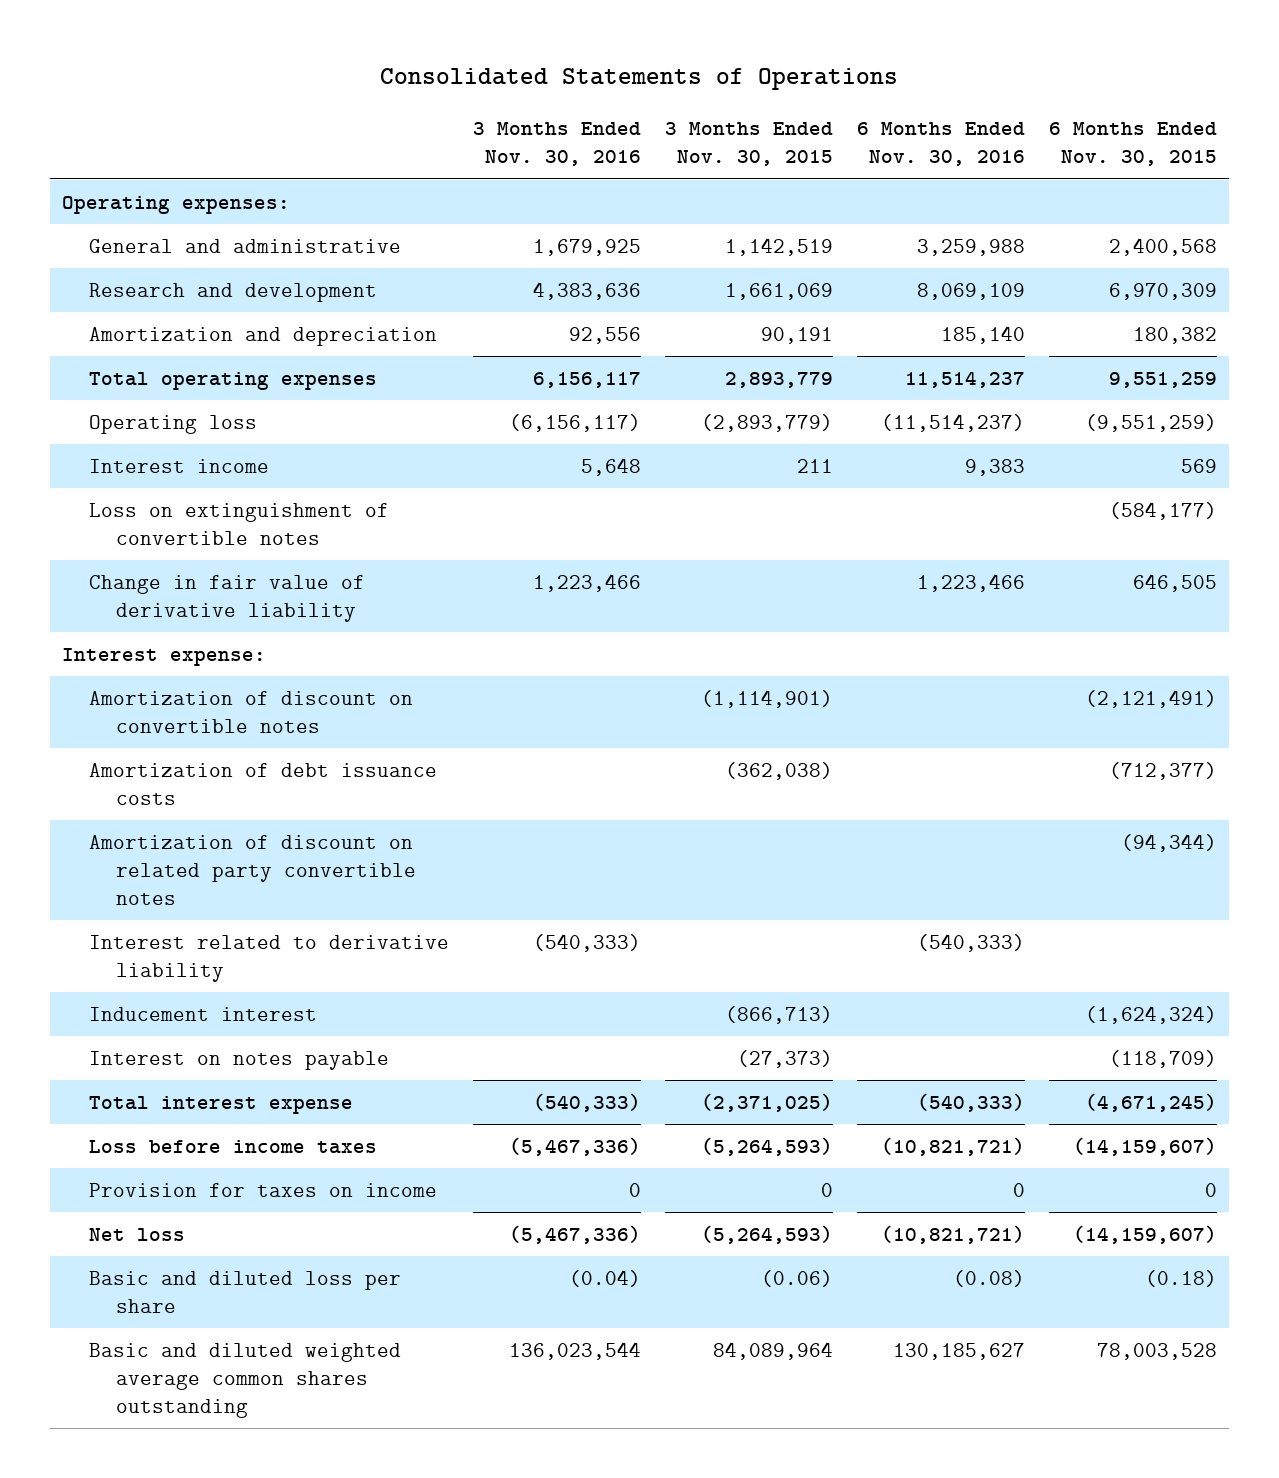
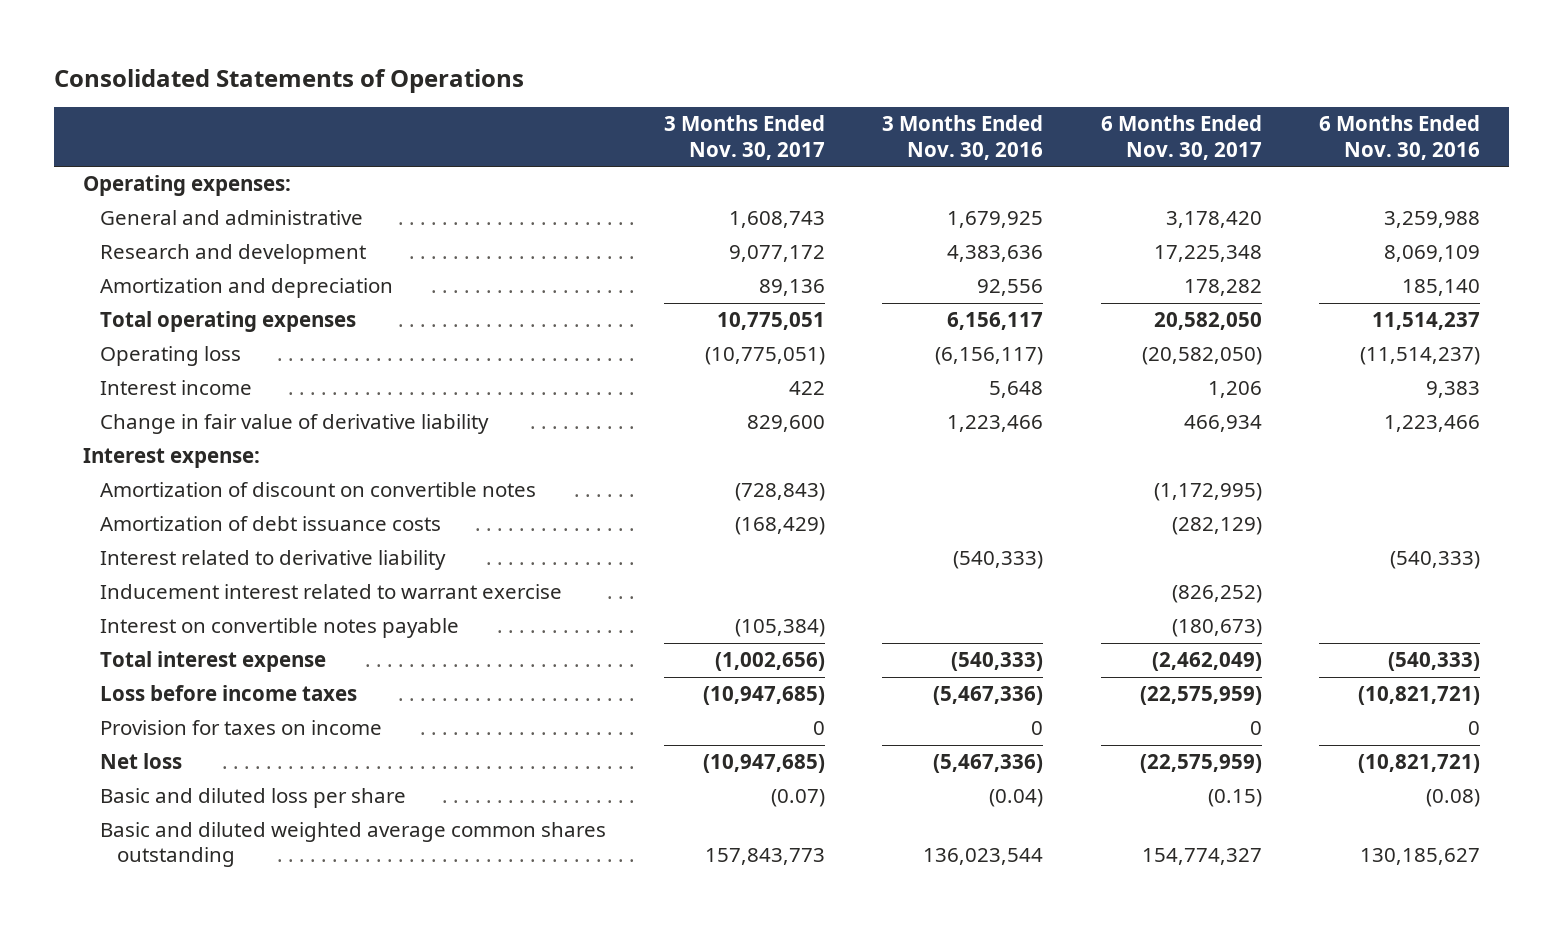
- | 3 Months Ended Nov. 30, 2016 | 3 Months Ended Nov. 30, 2015 | 6 Months Ended Nov. 30, 2016 | 6 Months Ended Nov. 30, 2015
+ | 3 Months Ended Nov. 30, 2017 | 3 Months Ended Nov. 30, 2016 | 6 Months Ended Nov. 30, 2017 | 6 Months Ended Nov. 30, 2016
- Loss on extinguishment of convertible notes | | | | (584,177)
- Amortization of discount on related party convertible notes | | | | (94,344)
- Inducement interest | | (866,713) | | (1,624,324)
- Interest on notes payable | | (27,373) | | (118,709)
+ Inducement interest related to warrant exercise | | | (826,252) |
+ Interest on convertible notes payable | (105,384) | | (180,673) |

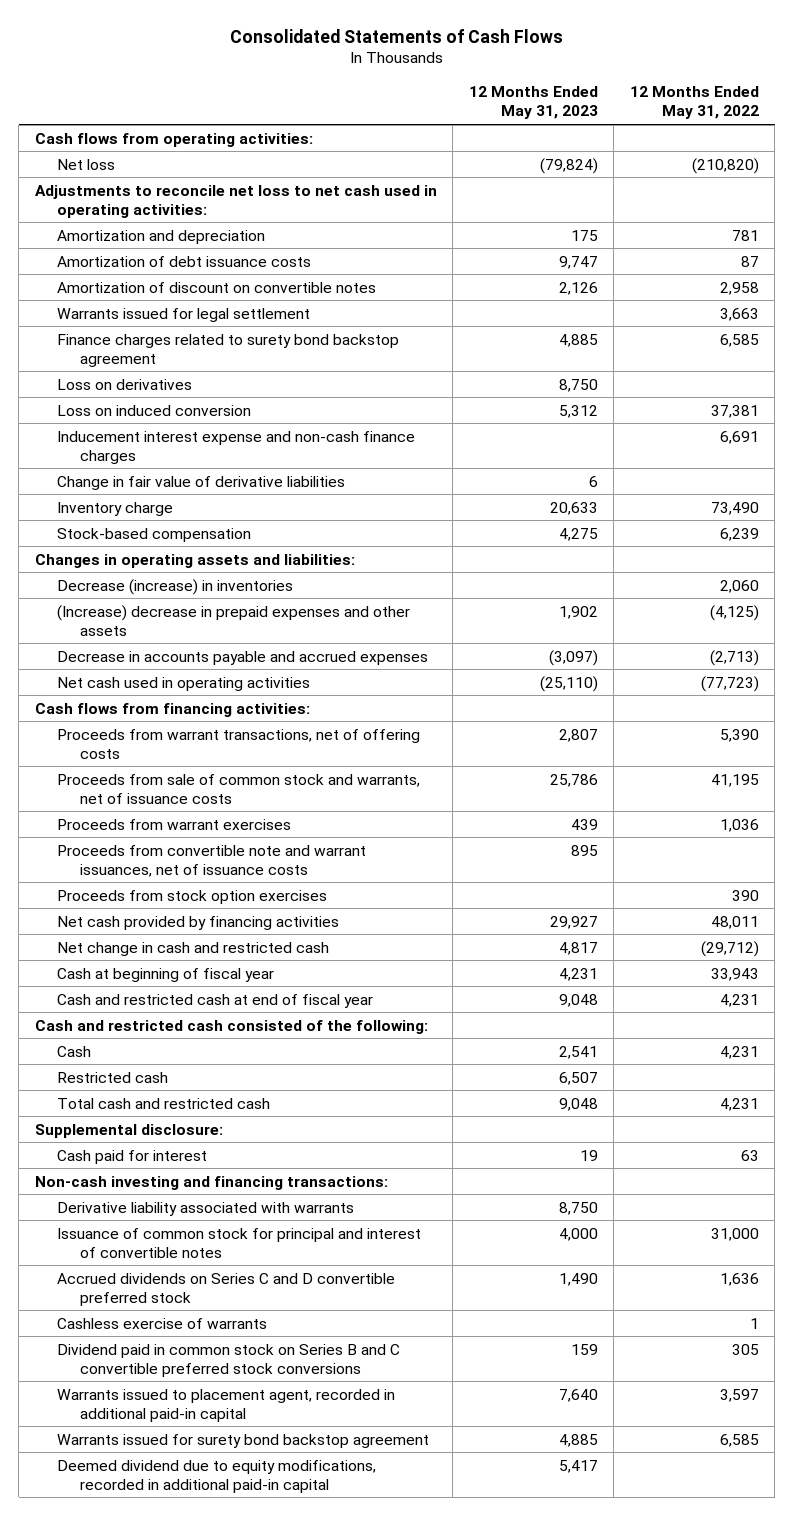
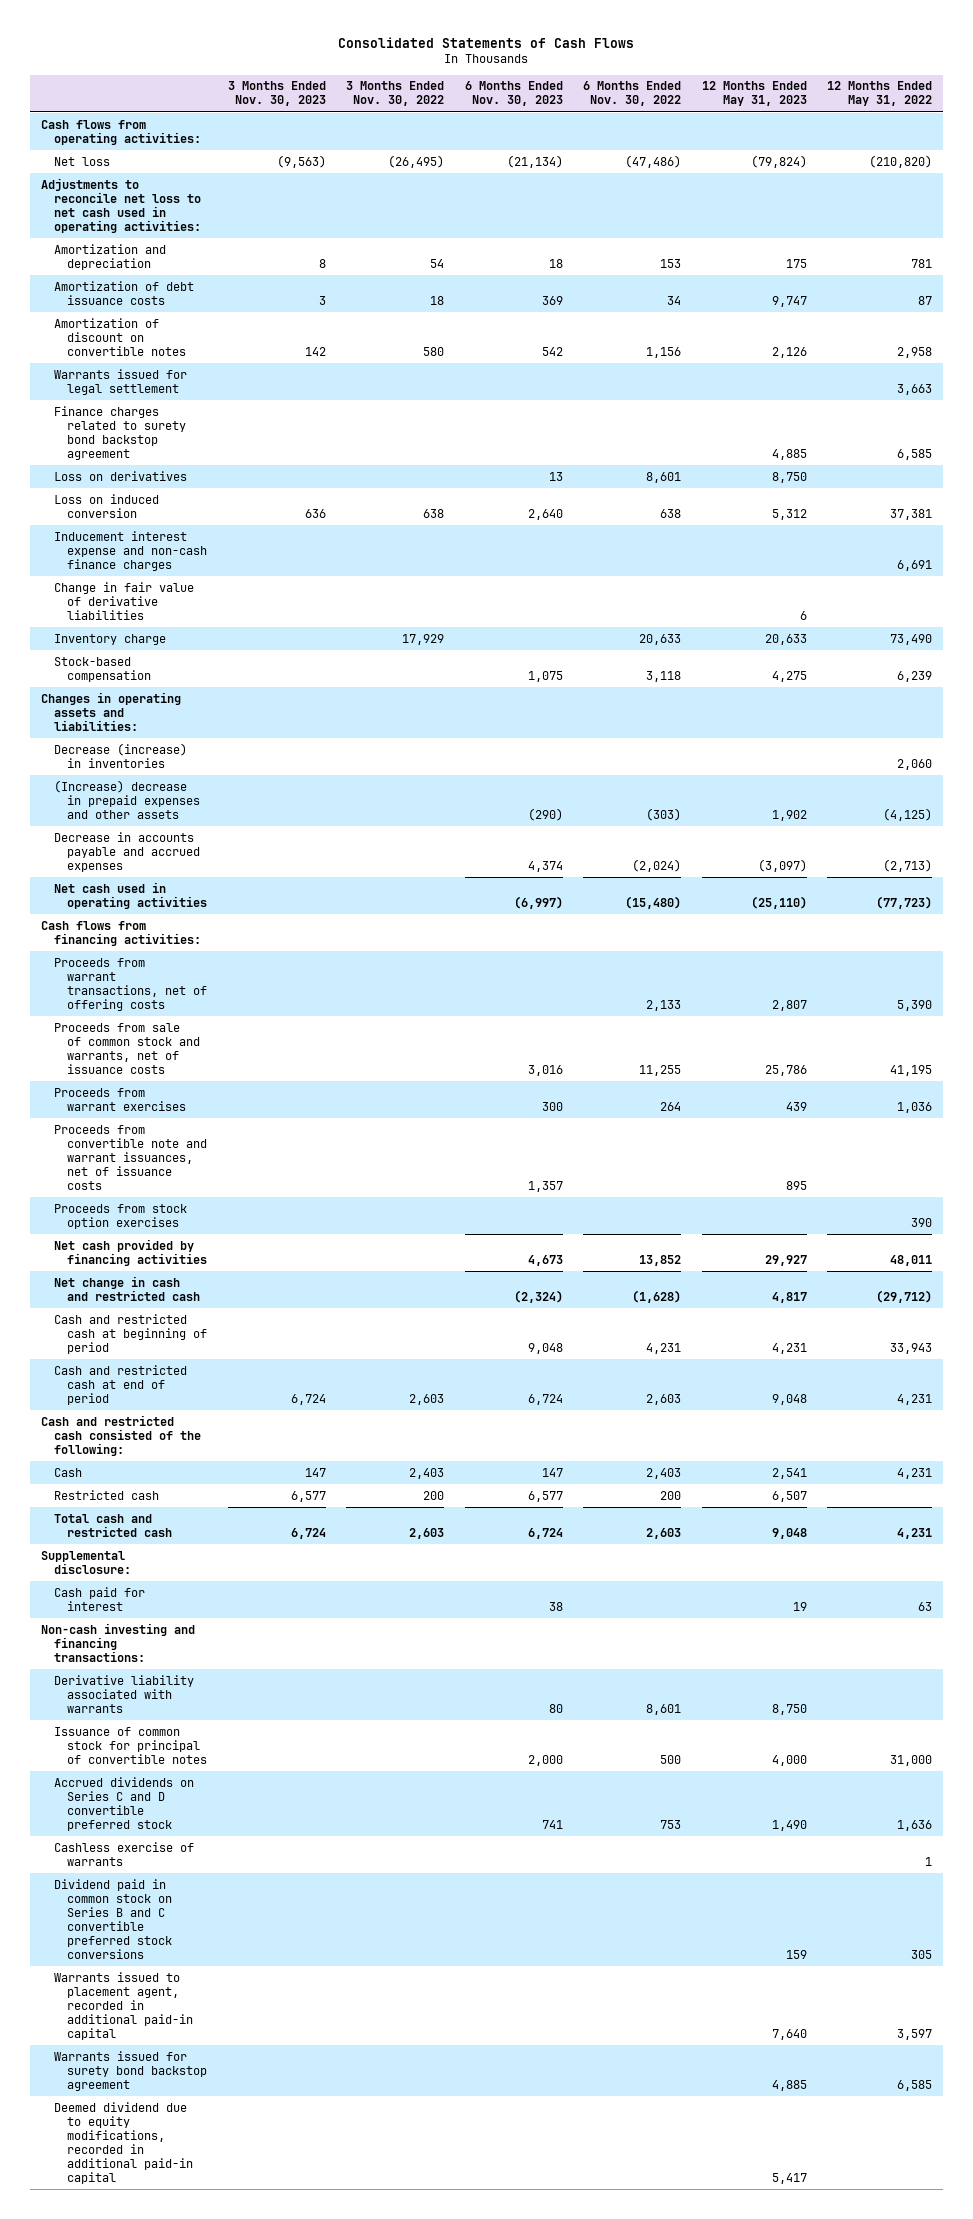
- | 12 Months Ended May 31, 2023 | 12 Months Ended May 31, 2022
+ | 3 Months Ended Nov. 30, 2023 | 3 Months Ended Nov. 30, 2022 | 6 Months Ended Nov. 30, 2023 | 6 Months Ended Nov. 30, 2022 | 12 Months Ended May 31, 2023 | 12 Months Ended May 31, 2022
- Cash at beginning of fiscal year | 4,231 | 33,943
- Cash and restricted cash at end of fiscal year | 9,048 | 4,231
+ Cash and restricted cash at beginning of period | | | 9,048 | 4,231 | 4,231 | 33,943
+ Cash and restricted cash at end of period | 6,724 | 2,603 | 6,724 | 2,603 | 9,048 | 4,231
- Issuance of common stock for principal and interest of convertible notes | 4,000 | 31,000
+ Issuance of common stock for principal of convertible notes | | | 2,000 | 500 | 4,000 | 31,000

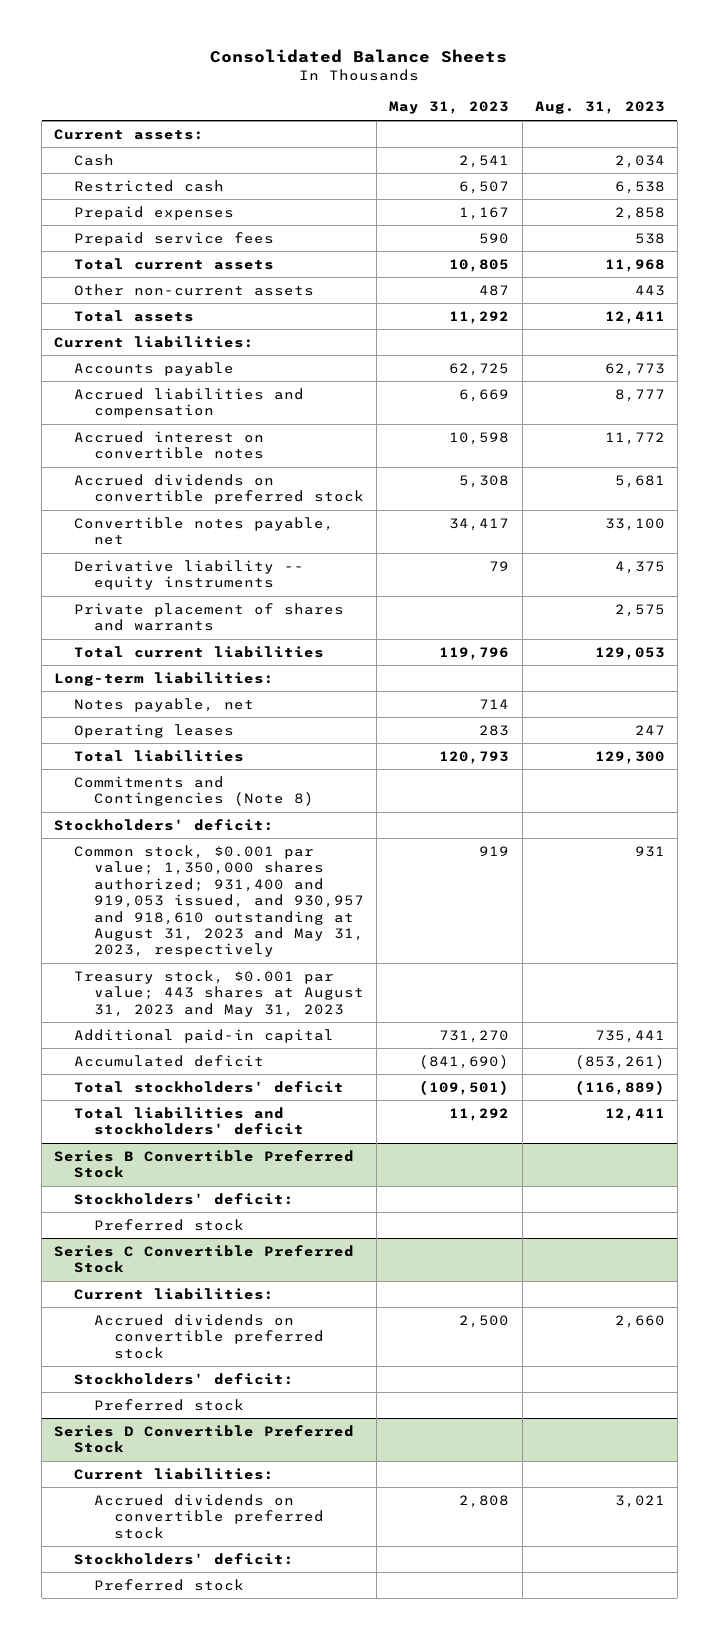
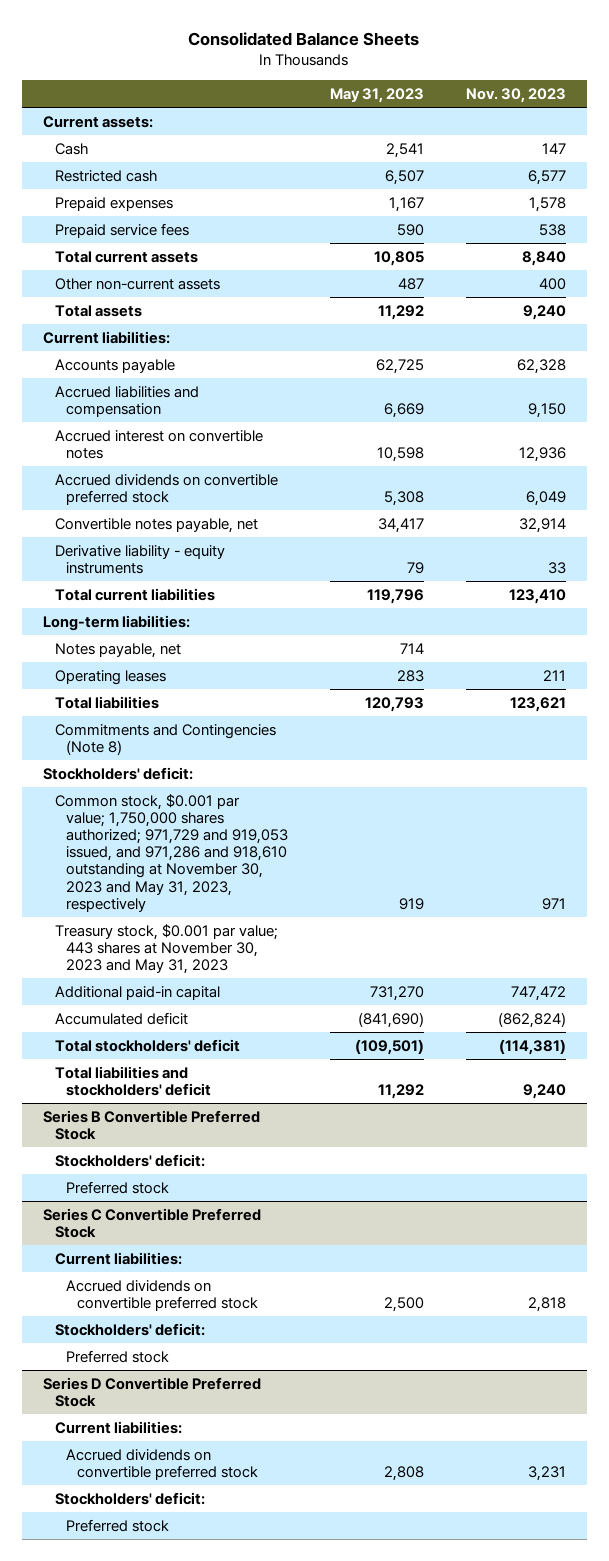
- | May 31, 2023 | Aug. 31, 2023
+ | May 31, 2023 | Nov. 30, 2023
- Derivative liability -- equity instruments | 79 | 4,375
- Private placement of shares and warrants | | 2,575
+ Derivative liability - equity instruments | 79 | 33
- Common stock, $0.001 par value; 1,350,000 shares authorized; 931,400 and 919,053 issued, and 930,957 and 918,610 outstanding at August 31, 2023 and May 31, 2023, respectively | 919 | 931
- Treasury stock, $0.001 par value; 443 shares at August 31, 2023 and May 31, 2023
+ Common stock, $0.001 par value; 1,750,000 shares authorized; 971,729 and 919,053 issued, and 971,286 and 918,610 outstanding at November 30, 2023 and May 31, 2023, respectively | 919 | 971
+ Treasury stock, $0.001 par value; 443 shares at November 30, 2023 and May 31, 2023

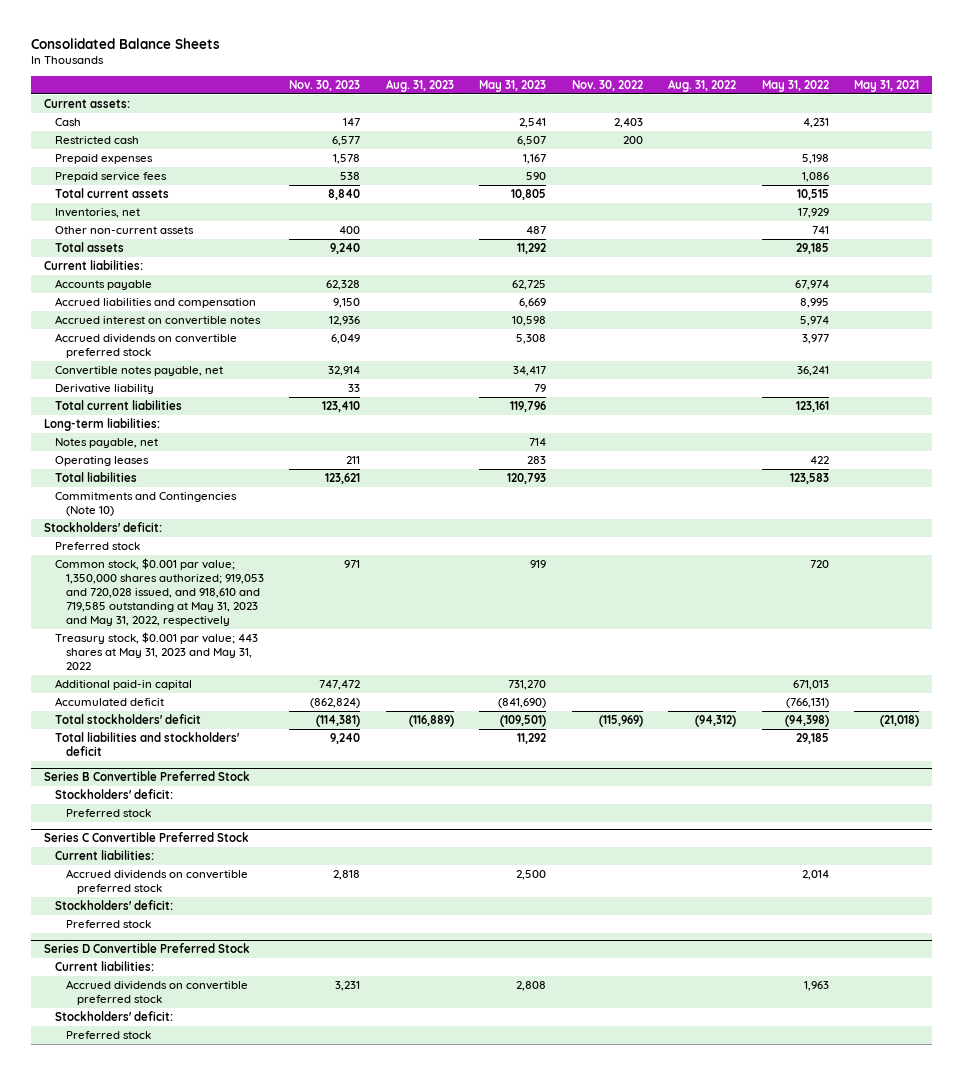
- | May 31, 2023 | Nov. 30, 2023
+ | Nov. 30, 2023 | Aug. 31, 2023 | May 31, 2023 | Nov. 30, 2022 | Aug. 31, 2022 | May 31, 2022 | May 31, 2021
+ Inventories, net | | | | | | 17,929 |
- Derivative liability - equity instruments | 79 | 33
+ Derivative liability | 33 | | 79 | | | |
- Commitments and Contingencies (Note 8)
+ Commitments and Contingencies (Note 10)
- Common stock, $0.001 par value; 1,750,000 shares authorized; 971,729 and 919,053 issued, and 971,286 and 918,610 outstanding at November 30, 2023 and May 31, 2023, respectively | 919 | 971
- Treasury stock, $0.001 par value; 443 shares at November 30, 2023 and May 31, 2023
+ Preferred stock
+ Common stock, $0.001 par value; 1,350,000 shares authorized; 919,053 and 720,028 issued, and 918,610 and 719,585 outstanding at May 31, 2023 and May 31, 2022, respectively | 971 | | 919 | | | 720 |
+ Treasury stock, $0.001 par value; 443 shares at May 31, 2023 and May 31, 2022

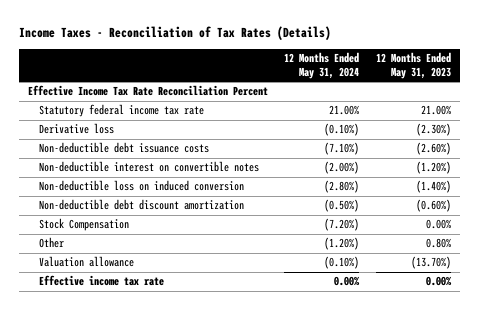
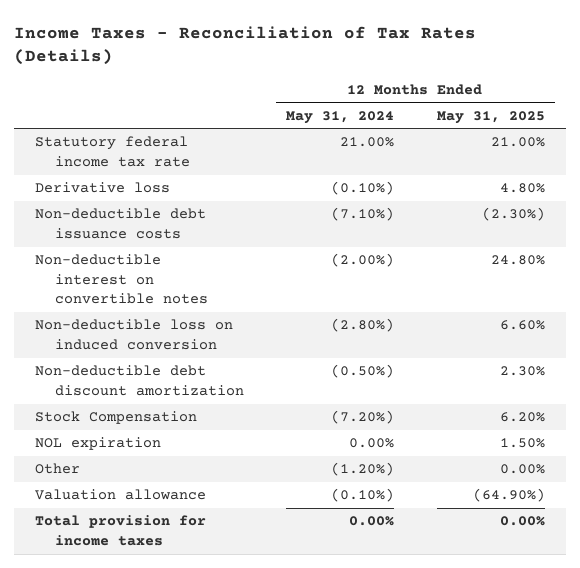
- | 12 Months Ended May 31, 2024 | 12 Months Ended May 31, 2023
+ | 12 Months Ended May 31, 2024 | 12 Months Ended May 31, 2025
- Effective Income Tax Rate Reconciliation Percent
+ NOL expiration | 0.00% | 1.50%
- Effective income tax rate | 0.00% | 0.00%
+ Total provision for income taxes | 0.00% | 0.00%

